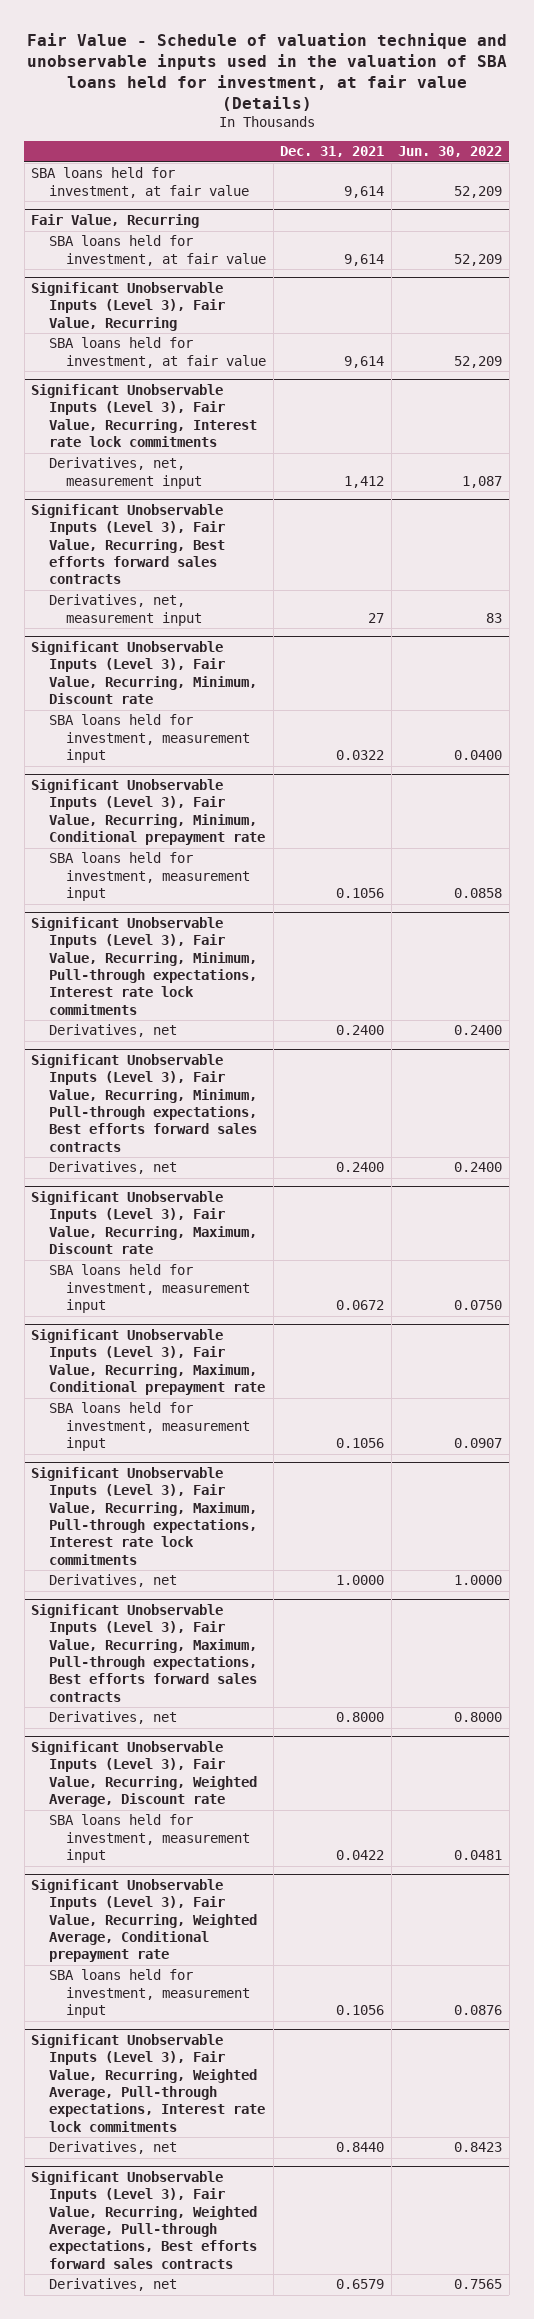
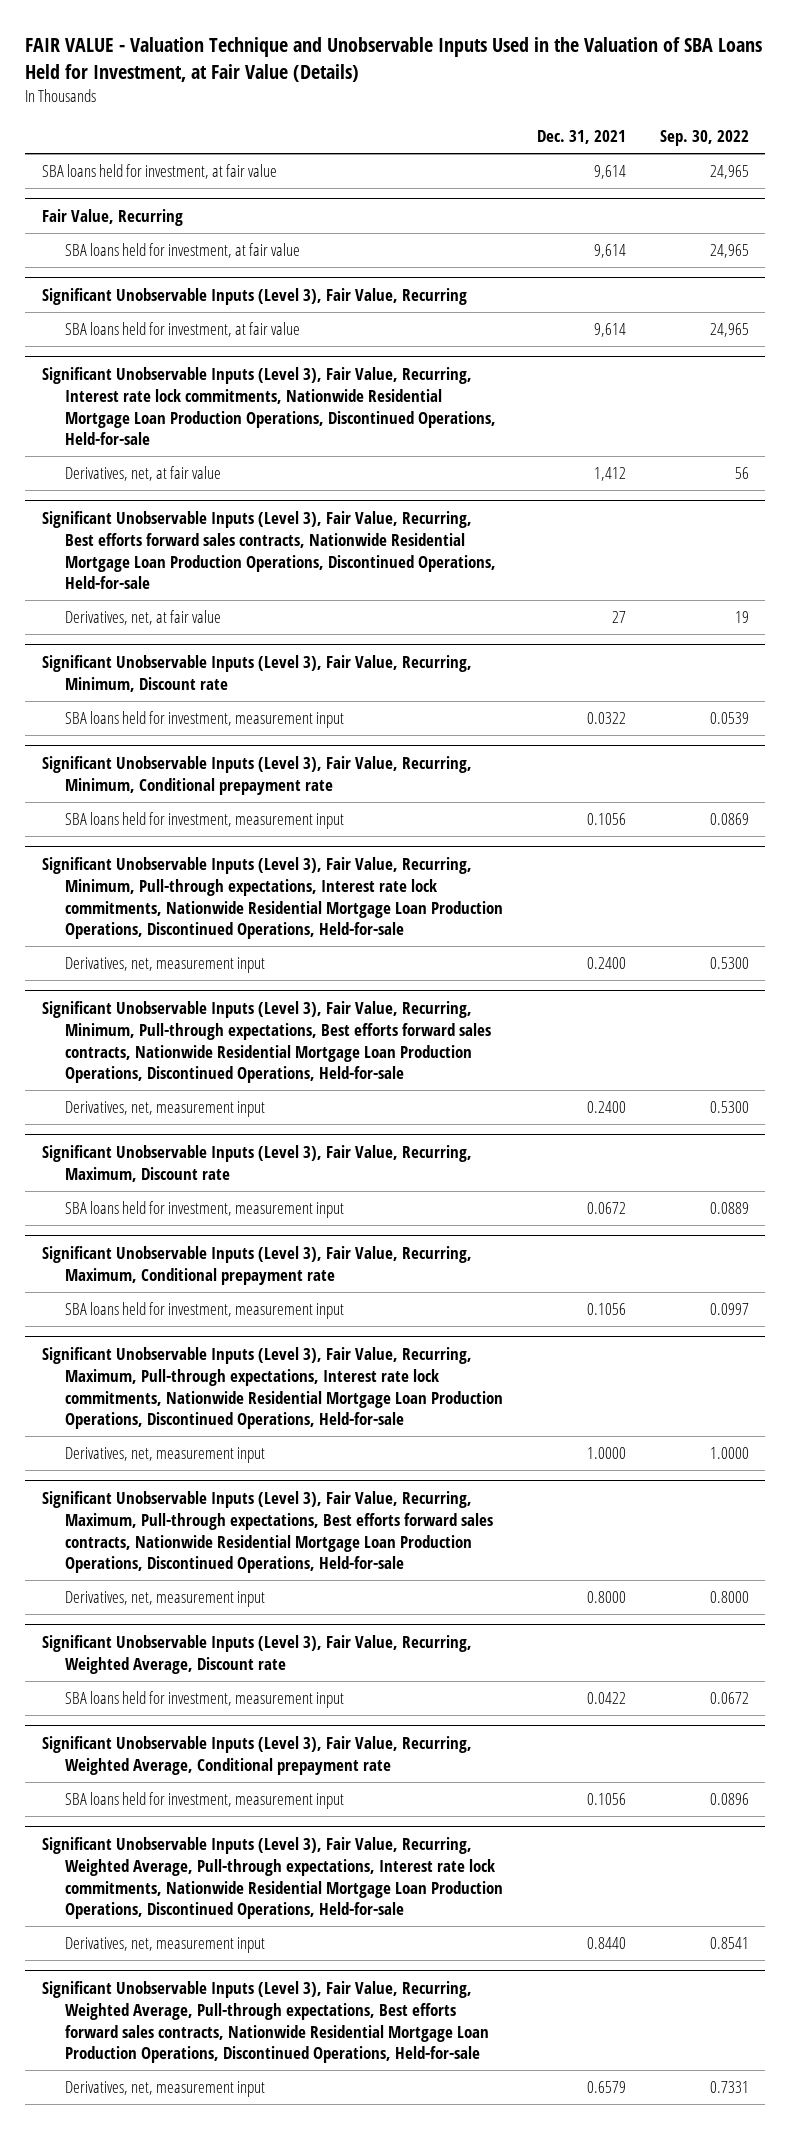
- Fair Value - Schedule of valuation technique and unobservable inputs used in the valuation of SBA loans held for investment, at fair value (Details)
+ FAIR VALUE - Valuation Technique and Unobservable Inputs Used in the Valuation of SBA Loans Held for Investment, at Fair Value (Details)
- | Dec. 31, 2021 | Jun. 30, 2022
+ | Dec. 31, 2021 | Sep. 30, 2022
- Significant Unobservable Inputs (Level 3), Fair Value, Recurring, Interest rate lock commitments
- Derivatives, net, measurement input | 1,412 | 1,087
- Significant Unobservable Inputs (Level 3), Fair Value, Recurring, Best efforts forward sales contracts
- Derivatives, net, measurement input | 27 | 83
+ Significant Unobservable Inputs (Level 3), Fair Value, Recurring, Interest rate lock commitments, Nationwide Residential Mortgage Loan Production Operations, Discontinued Operations, Held-for-sale
+ Derivatives, net, at fair value | 1,412 | 56
+ Significant Unobservable Inputs (Level 3), Fair Value, Recurring, Best efforts forward sales contracts, Nationwide Residential Mortgage Loan Production Operations, Discontinued Operations, Held-for-sale
+ Derivatives, net, at fair value | 27 | 19
- Significant Unobservable Inputs (Level 3), Fair Value, Recurring, Minimum, Pull-through expectations, Interest rate lock commitments
- Derivatives, net | 0.2400 | 0.2400
- Significant Unobservable Inputs (Level 3), Fair Value, Recurring, Minimum, Pull-through expectations, Best efforts forward sales contracts
- Derivatives, net | 0.2400 | 0.2400
+ Significant Unobservable Inputs (Level 3), Fair Value, Recurring, Minimum, Pull-through expectations, Interest rate lock commitments, Nationwide Residential Mortgage Loan Production Operations, Discontinued Operations, Held-for-sale
+ Derivatives, net, measurement input | 0.2400 | 0.5300
+ Significant Unobservable Inputs (Level 3), Fair Value, Recurring, Minimum, Pull-through expectations, Best efforts forward sales contracts, Nationwide Residential Mortgage Loan Production Operations, Discontinued Operations, Held-for-sale
+ Derivatives, net, measurement input | 0.2400 | 0.5300
- Significant Unobservable Inputs (Level 3), Fair Value, Recurring, Maximum, Pull-through expectations, Interest rate lock commitments
- Derivatives, net | 1.0000 | 1.0000
- Significant Unobservable Inputs (Level 3), Fair Value, Recurring, Maximum, Pull-through expectations, Best efforts forward sales contracts
- Derivatives, net | 0.8000 | 0.8000
+ Significant Unobservable Inputs (Level 3), Fair Value, Recurring, Maximum, Pull-through expectations, Interest rate lock commitments, Nationwide Residential Mortgage Loan Production Operations, Discontinued Operations, Held-for-sale
+ Derivatives, net, measurement input | 1.0000 | 1.0000
+ Significant Unobservable Inputs (Level 3), Fair Value, Recurring, Maximum, Pull-through expectations, Best efforts forward sales contracts, Nationwide Residential Mortgage Loan Production Operations, Discontinued Operations, Held-for-sale
+ Derivatives, net, measurement input | 0.8000 | 0.8000
- Significant Unobservable Inputs (Level 3), Fair Value, Recurring, Weighted Average, Pull-through expectations, Interest rate lock commitments
- Derivatives, net | 0.8440 | 0.8423
- Significant Unobservable Inputs (Level 3), Fair Value, Recurring, Weighted Average, Pull-through expectations, Best efforts forward sales contracts
- Derivatives, net | 0.6579 | 0.7565
+ Significant Unobservable Inputs (Level 3), Fair Value, Recurring, Weighted Average, Pull-through expectations, Interest rate lock commitments, Nationwide Residential Mortgage Loan Production Operations, Discontinued Operations, Held-for-sale
+ Derivatives, net, measurement input | 0.8440 | 0.8541
+ Significant Unobservable Inputs (Level 3), Fair Value, Recurring, Weighted Average, Pull-through expectations, Best efforts forward sales contracts, Nationwide Residential Mortgage Loan Production Operations, Discontinued Operations, Held-for-sale
+ Derivatives, net, measurement input | 0.6579 | 0.7331

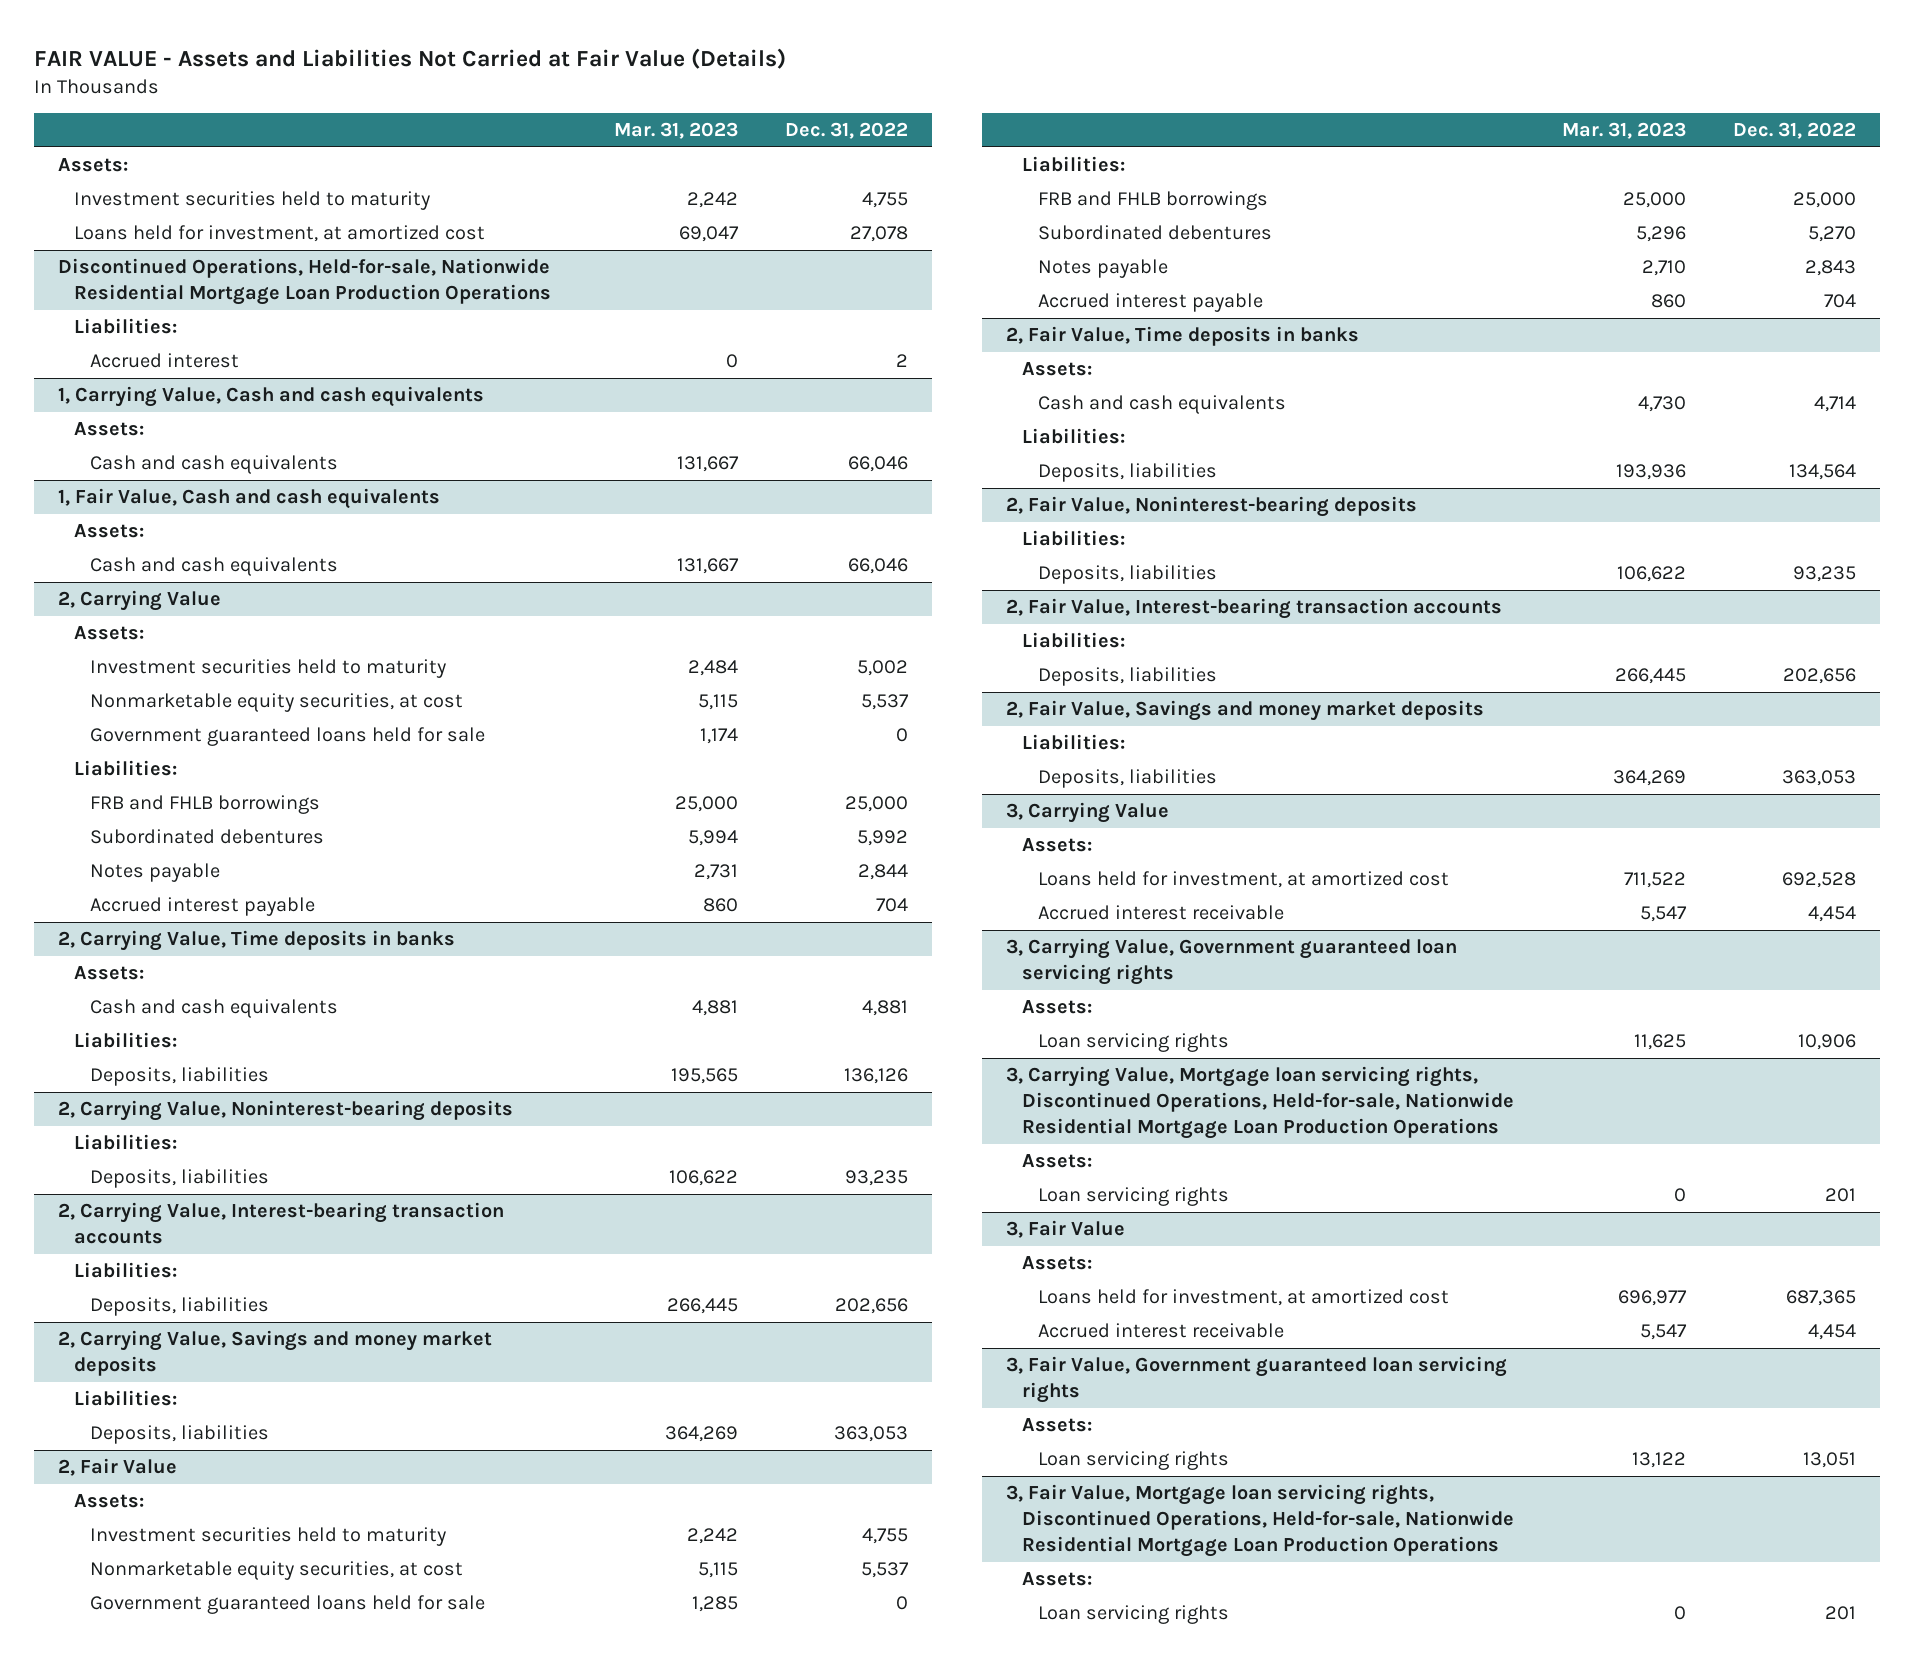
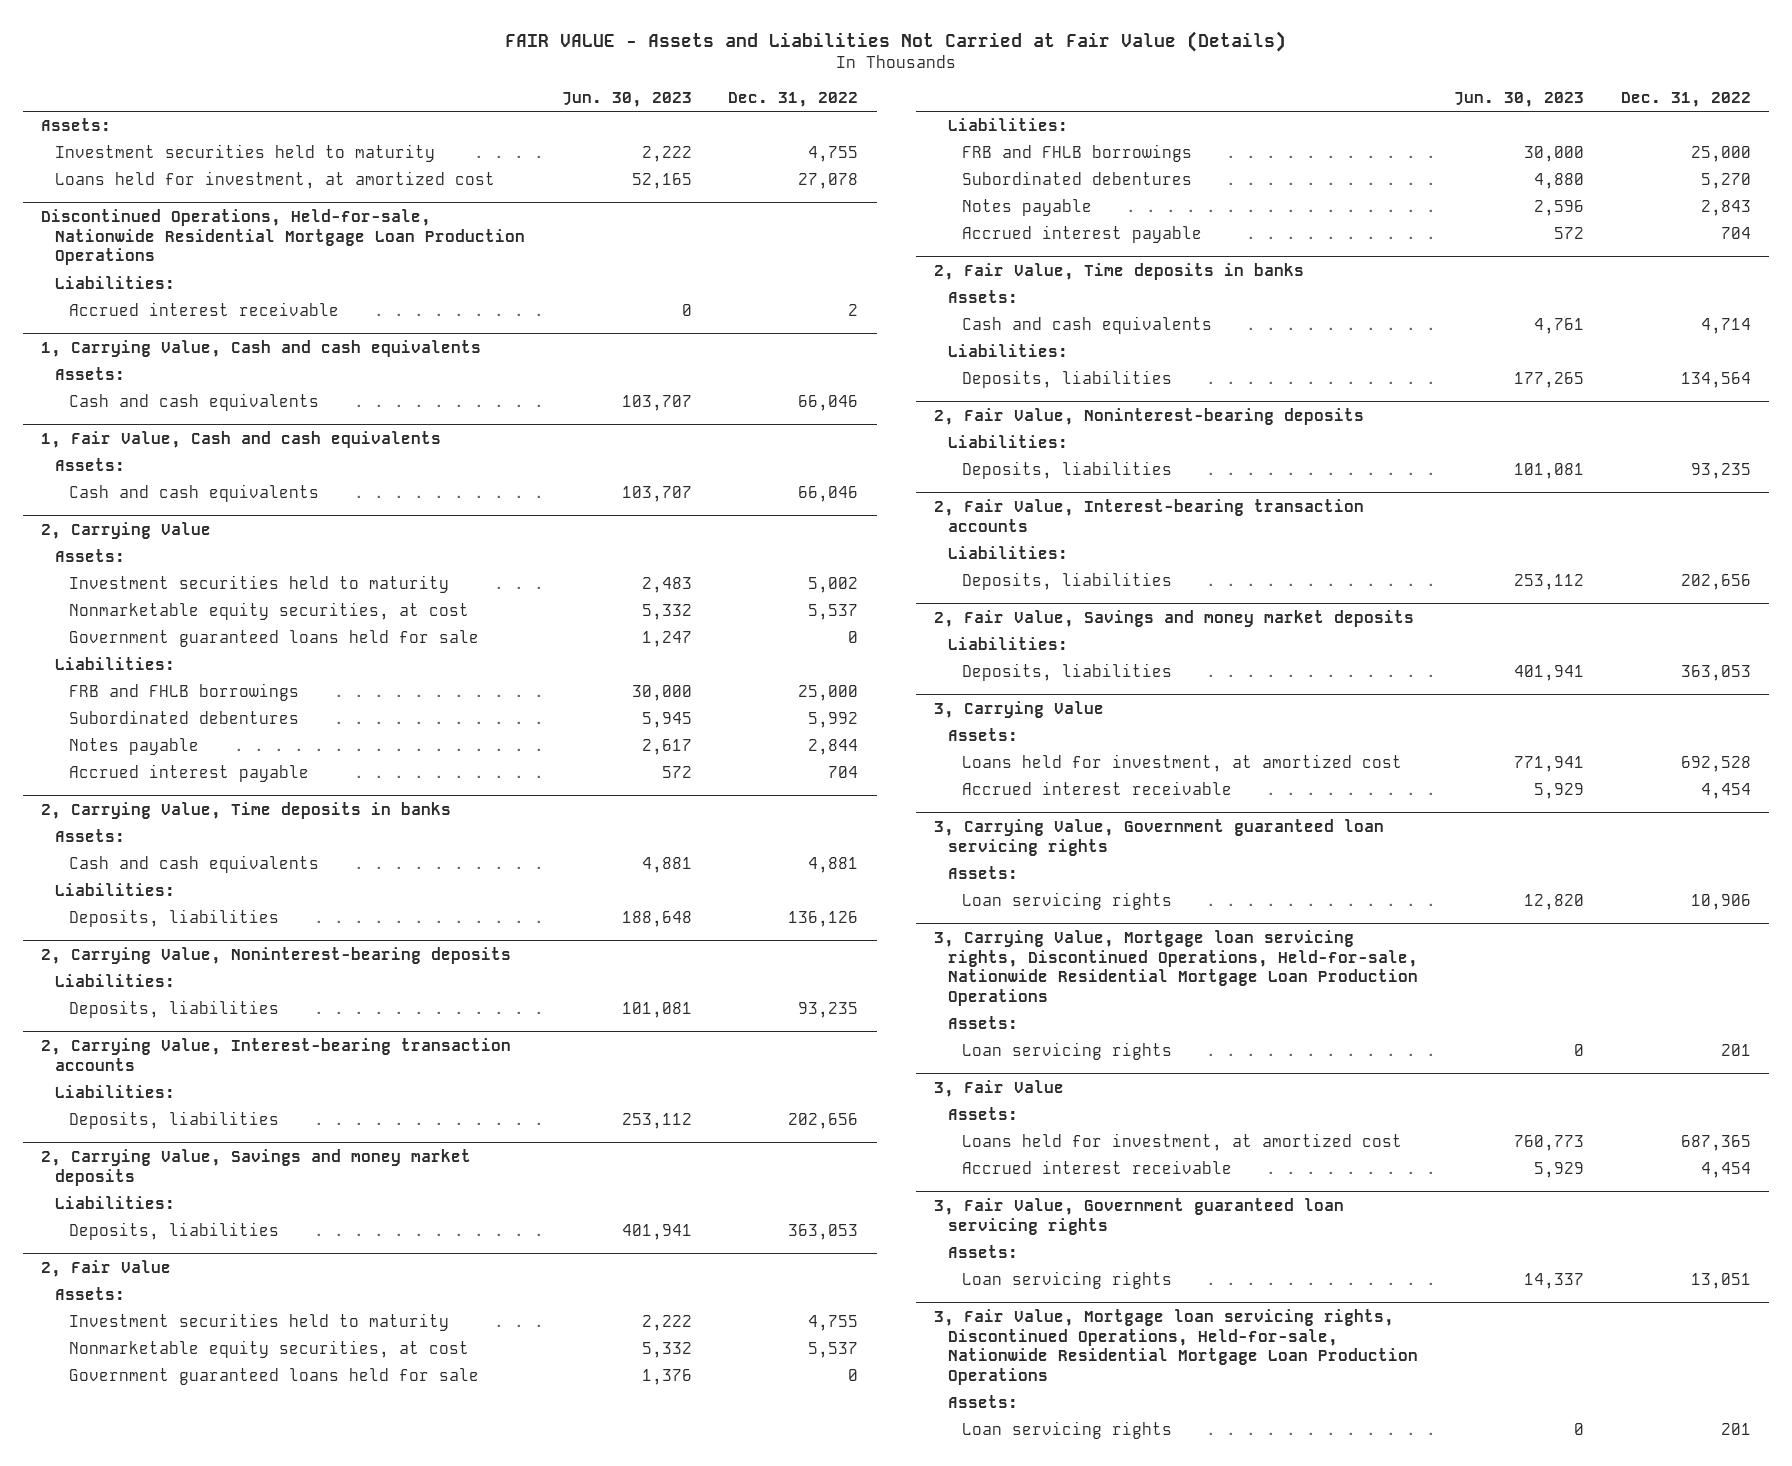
- | Mar. 31, 2023 | Dec. 31, 2022
+ | Jun. 30, 2023 | Dec. 31, 2022
@ Discontinued Operations, Held-for-sale, Nationwide Residential Mortgage Loan Production Operations
- Accrued interest | 0 | 2
+ Accrued interest receivable | 0 | 2

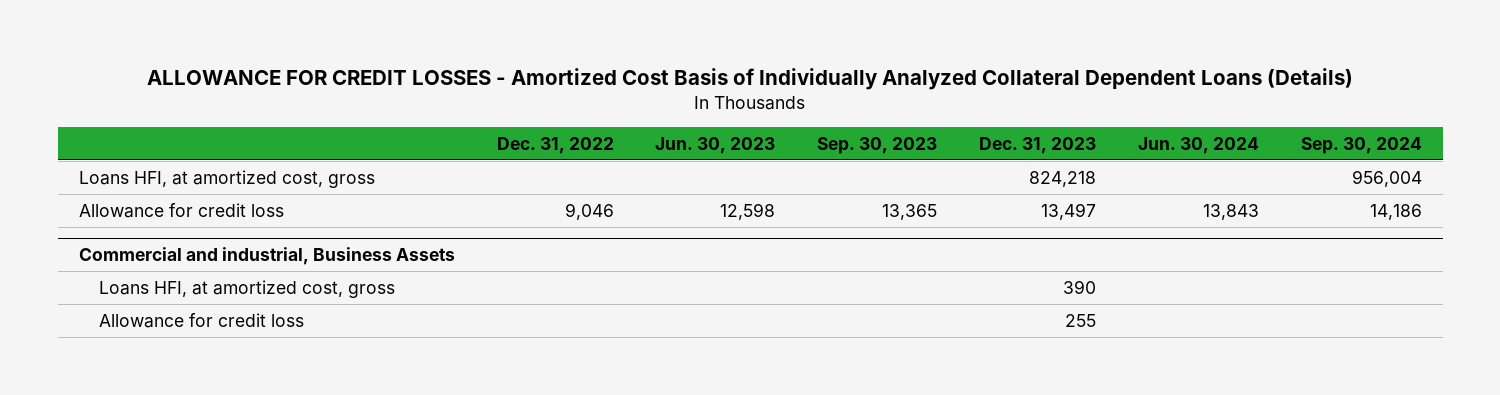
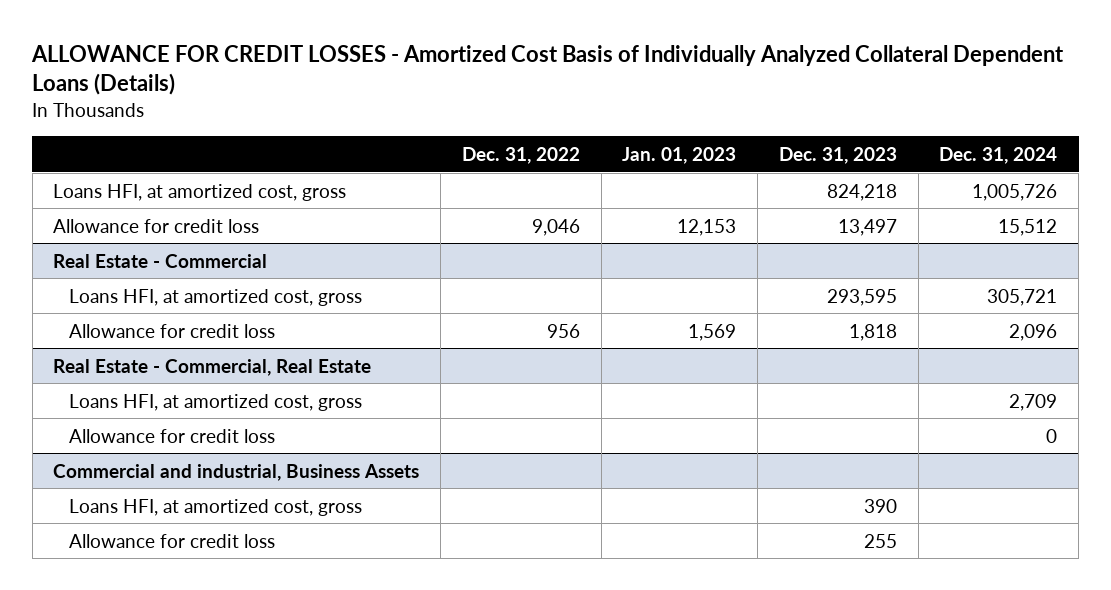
- | Dec. 31, 2022 | Jun. 30, 2023 | Sep. 30, 2023 | Dec. 31, 2023 | Jun. 30, 2024 | Sep. 30, 2024
+ | Dec. 31, 2022 | Jan. 01, 2023 | Dec. 31, 2023 | Dec. 31, 2024
+ Real Estate - Commercial
+ Loans HFI, at amortized cost, gross | | | 293,595 | 305,721
+ Allowance for credit loss | 956 | 1,569 | 1,818 | 2,096
+ Real Estate - Commercial, Real Estate
+ Loans HFI, at amortized cost, gross | | | | 2,709
+ Allowance for credit loss | | | | 0

